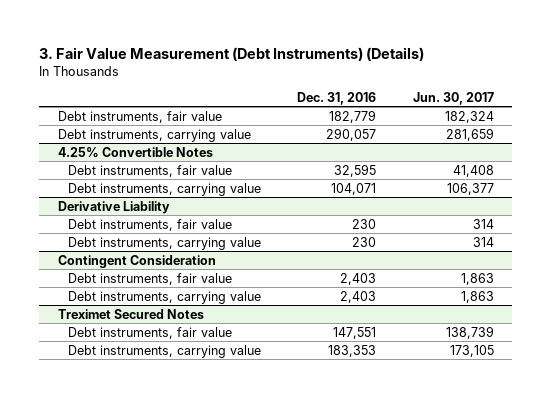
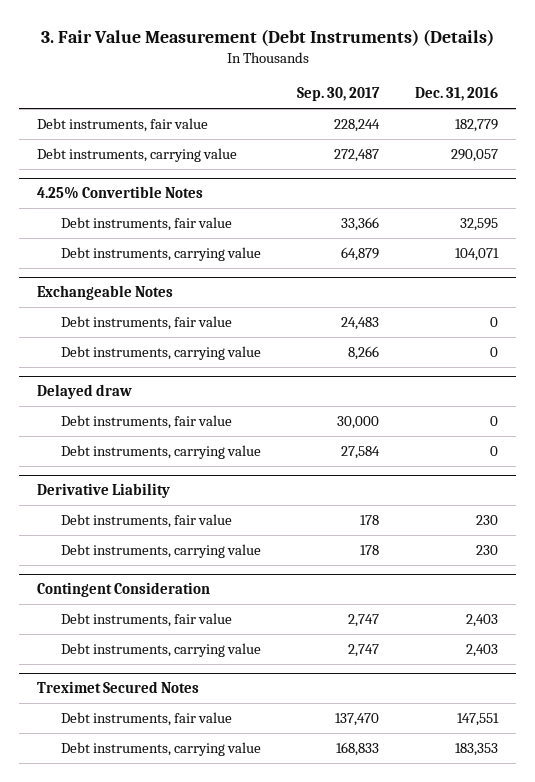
- | Dec. 31, 2016 | Jun. 30, 2017
+ | Sep. 30, 2017 | Dec. 31, 2016
+ Exchangeable Notes
+ Debt instruments, fair value | 24,483 | 0
+ Debt instruments, carrying value | 8,266 | 0
+ Delayed draw
+ Debt instruments, fair value | 30,000 | 0
+ Debt instruments, carrying value | 27,584 | 0

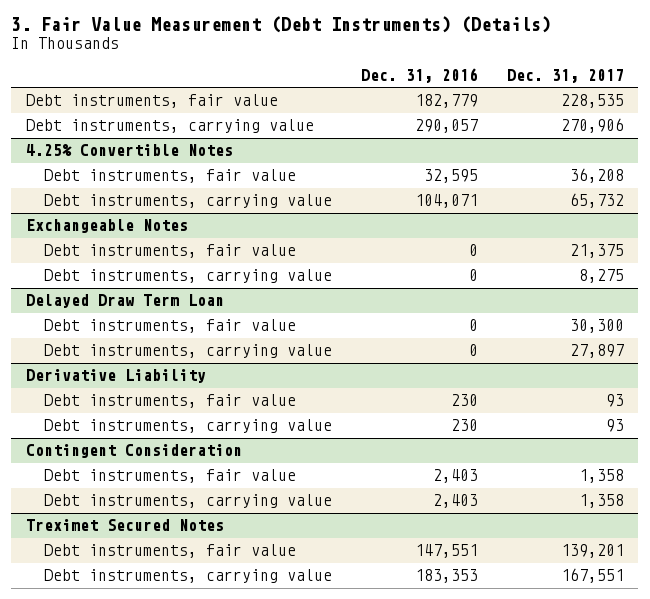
- | Sep. 30, 2017 | Dec. 31, 2016
+ | Dec. 31, 2016 | Dec. 31, 2017
- Delayed draw
+ Delayed Draw Term Loan

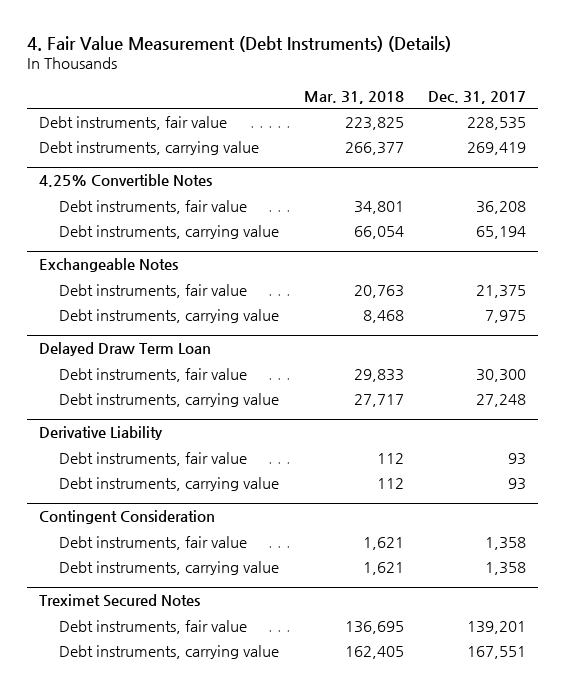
- 3. Fair Value Measurement (Debt Instruments) (Details)
+ 4. Fair Value Measurement (Debt Instruments) (Details)
- | Dec. 31, 2016 | Dec. 31, 2017
+ | Mar. 31, 2018 | Dec. 31, 2017
- Debt instruments, carrying value | 290,057 | 270,906
+ Debt instruments, carrying value | 266,377 | 269,419
@ 4.25% Convertible Notes
- Debt instruments, carrying value | 104,071 | 65,732
+ Debt instruments, carrying value | 66,054 | 65,194
@ Exchangeable Notes
- Debt instruments, carrying value | 0 | 8,275
+ Debt instruments, carrying value | 8,468 | 7,975
@ Delayed Draw Term Loan
- Debt instruments, carrying value | 0 | 27,897
+ Debt instruments, carrying value | 27,717 | 27,248

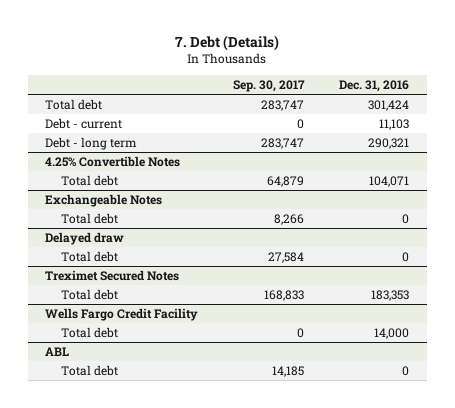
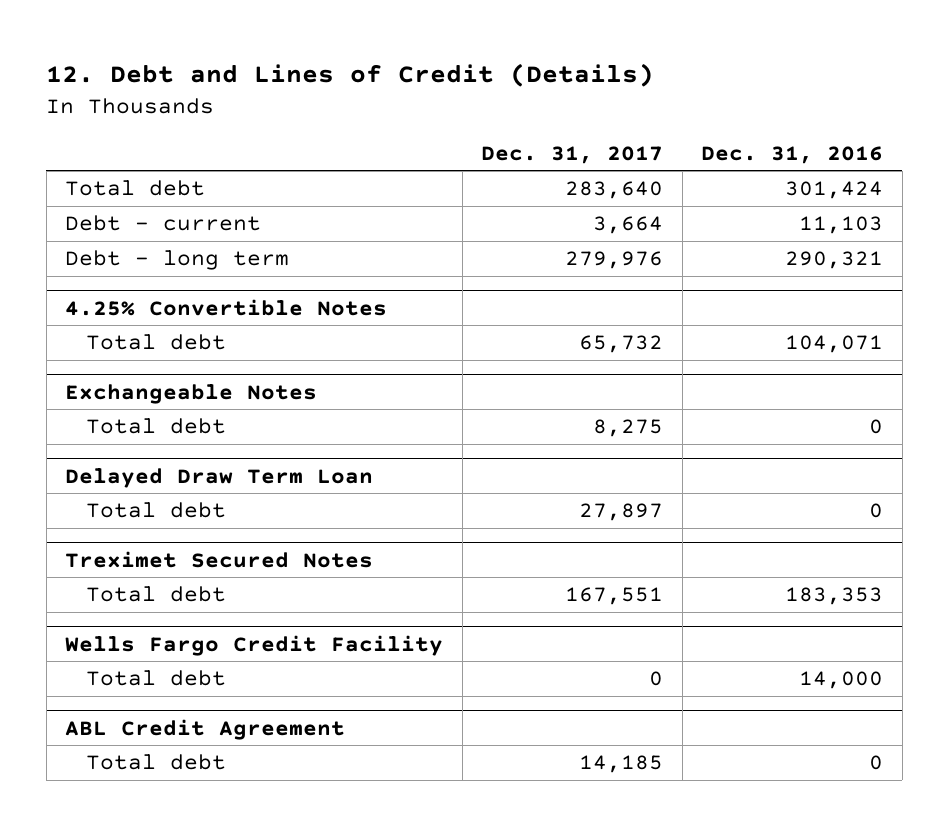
- 7. Debt (Details)
+ 12. Debt and Lines of Credit (Details)
- | Sep. 30, 2017 | Dec. 31, 2016
+ | Dec. 31, 2017 | Dec. 31, 2016
- Delayed draw
+ Delayed Draw Term Loan
- ABL
+ ABL Credit Agreement

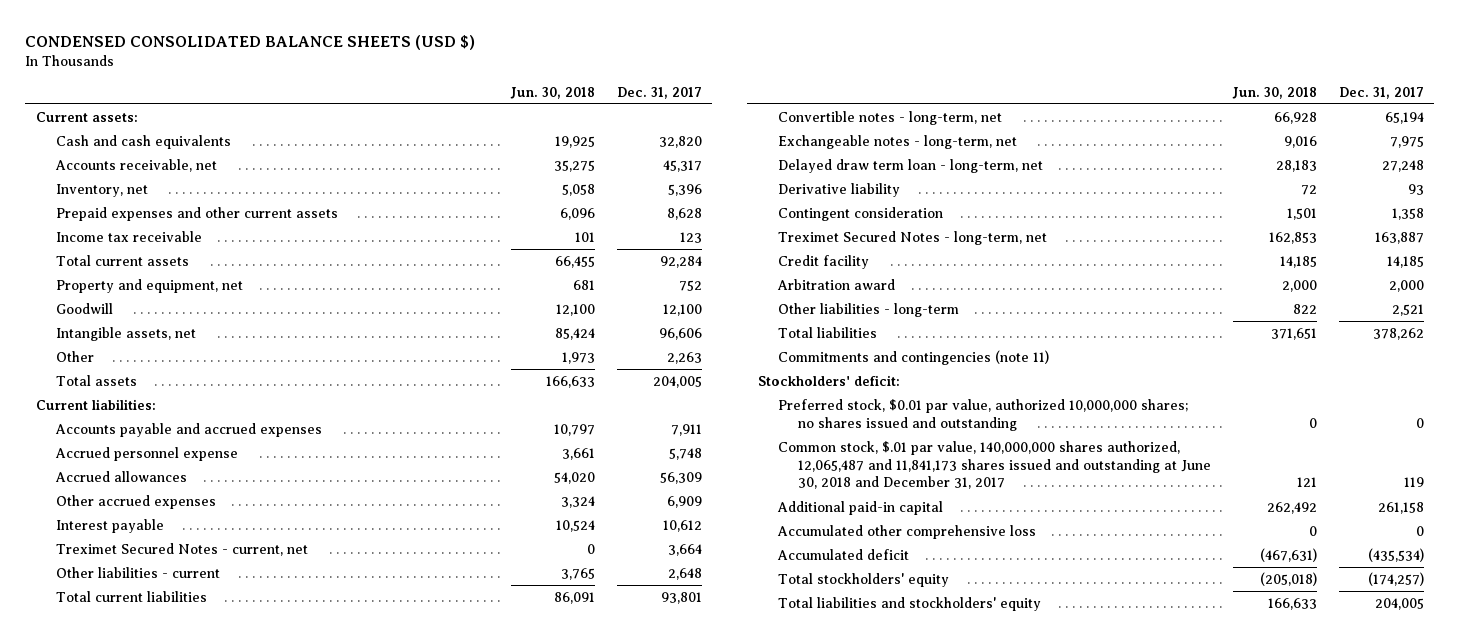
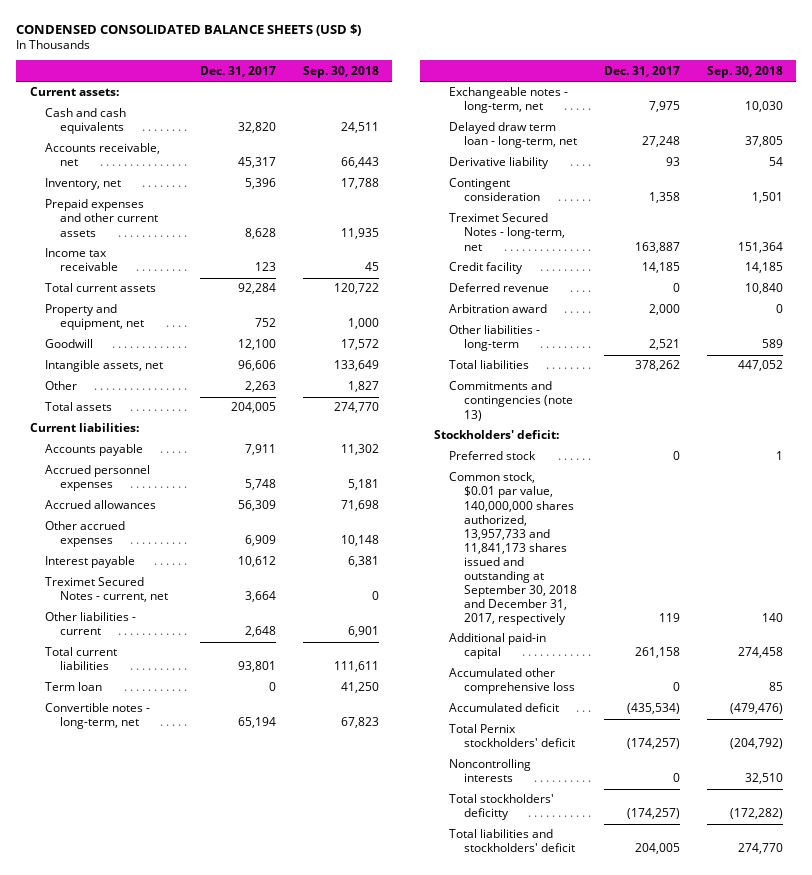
- | Jun. 30, 2018 | Dec. 31, 2017
+ | Dec. 31, 2017 | Sep. 30, 2018
- Accounts payable and accrued expenses | 10,797 | 7,911
- Accrued personnel expense | 3,661 | 5,748
+ Accounts payable | 7,911 | 11,302
+ Accrued personnel expenses | 5,748 | 5,181
+ Term loan | 0 | 41,250
+ Deferred revenue | 0 | 10,840
- Commitments and contingencies (note 11)
+ Commitments and contingencies (note 13)
- Preferred stock, $0.01 par value, authorized 10,000,000 shares; no shares issued and outstanding | 0 | 0
- Common stock, $.01 par value, 140,000,000 shares authorized, 12,065,487 and 11,841,173 shares issued and outstanding at June 30, 2018 and December 31, 2017 | 121 | 119
+ Preferred stock | 0 | 1
+ Common stock, $0.01 par value, 140,000,000 shares authorized, 13,957,733 and 11,841,173 shares issued and outstanding at September 30, 2018 and December 31, 2017, respectively | 119 | 140
- Total stockholders' equity | (205,018) | (174,257)
- Total liabilities and stockholders' equity | 166,633 | 204,005
+ Total Pernix stockholders' deficit | (174,257) | (204,792)
+ Noncontrolling interests | 0 | 32,510
+ Total stockholders' deficitty | (174,257) | (172,282)
+ Total liabilities and stockholders' deficit | 204,005 | 274,770

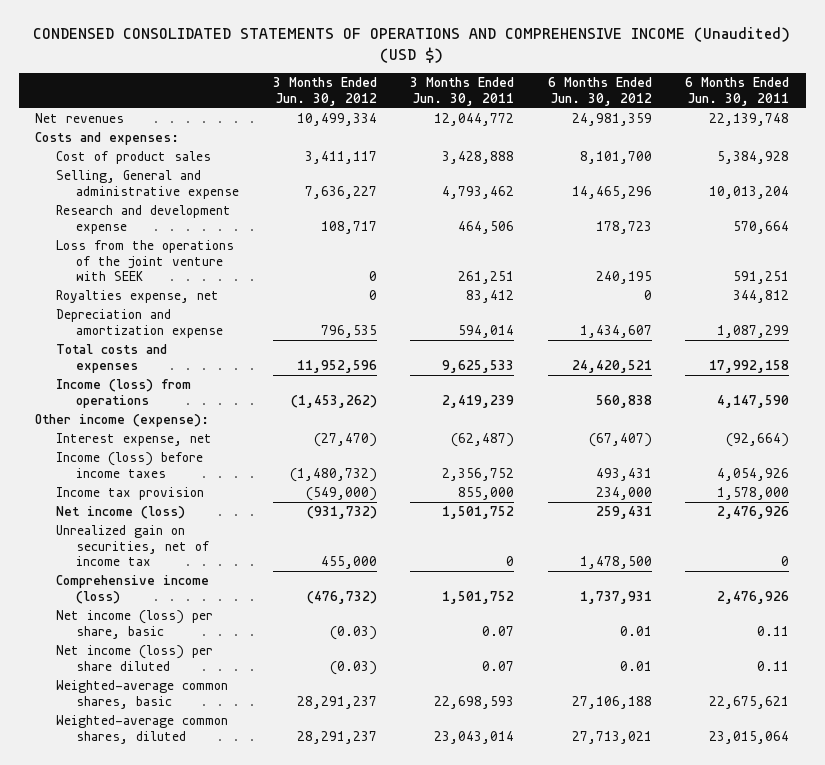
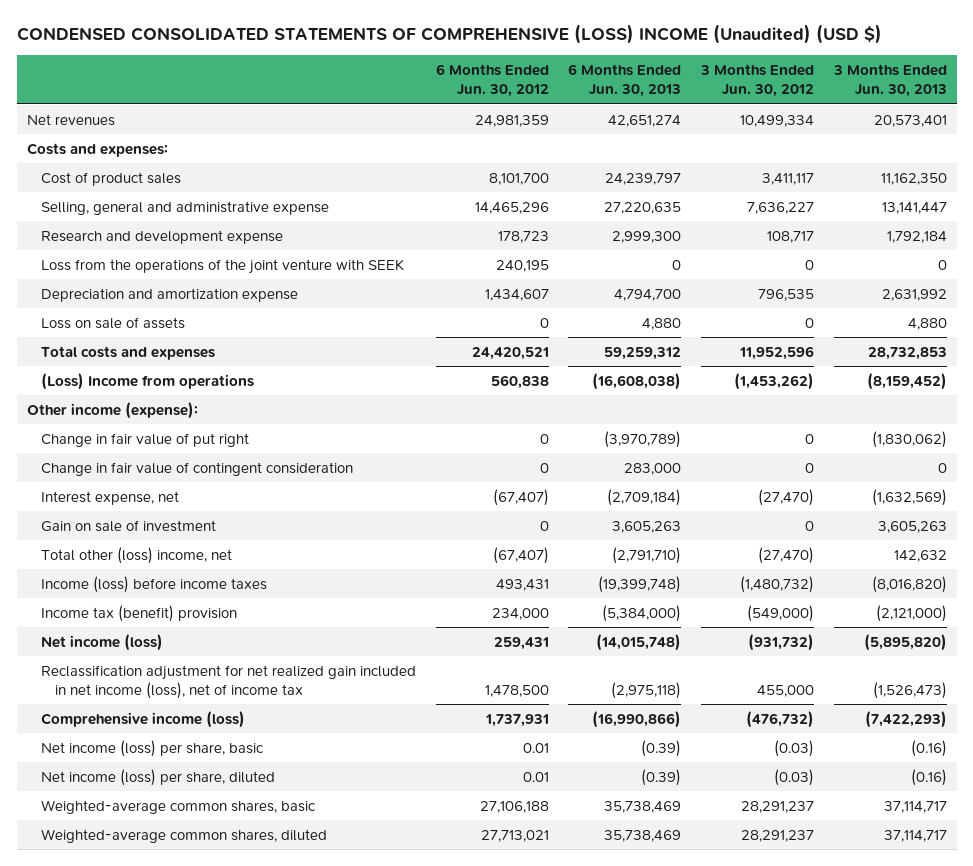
- CONDENSED CONSOLIDATED STATEMENTS OF OPERATIONS AND COMPREHENSIVE INCOME (Unaudited) (USD $)
+ CONDENSED CONSOLIDATED STATEMENTS OF COMPREHENSIVE (LOSS) INCOME (Unaudited) (USD $)
- | 3 Months Ended Jun. 30, 2012 | 3 Months Ended Jun. 30, 2011 | 6 Months Ended Jun. 30, 2012 | 6 Months Ended Jun. 30, 2011
+ | 6 Months Ended Jun. 30, 2012 | 6 Months Ended Jun. 30, 2013 | 3 Months Ended Jun. 30, 2012 | 3 Months Ended Jun. 30, 2013
- Selling, General and administrative expense | 7,636,227 | 4,793,462 | 14,465,296 | 10,013,204
+ Selling, general and administrative expense | 14,465,296 | 27,220,635 | 7,636,227 | 13,141,447
- Royalties expense, net | 0 | 83,412 | 0 | 344,812
+ Loss on sale of assets | 0 | 4,880 | 0 | 4,880
- Income (loss) from operations | (1,453,262) | 2,419,239 | 560,838 | 4,147,590
+ (Loss) Income from operations | 560,838 | (16,608,038) | (1,453,262) | (8,159,452)
+ Change in fair value of put right | 0 | (3,970,789) | 0 | (1,830,062)
+ Change in fair value of contingent consideration | 0 | 283,000 | 0 | 0
+ Gain on sale of investment | 0 | 3,605,263 | 0 | 3,605,263
+ Total other (loss) income, net | (67,407) | (2,791,710) | (27,470) | 142,632
- Income tax provision | (549,000) | 855,000 | 234,000 | 1,578,000
+ Income tax (benefit) provision | 234,000 | (5,384,000) | (549,000) | (2,121,000)
- Unrealized gain on securities, net of income tax | 455,000 | 0 | 1,478,500 | 0
+ Reclassification adjustment for net realized gain included in net income (loss), net of income tax | 1,478,500 | (2,975,118) | 455,000 | (1,526,473)
- Net income (loss) per share diluted | (0.03) | 0.07 | 0.01 | 0.11
+ Net income (loss) per share, diluted | 0.01 | (0.39) | (0.03) | (0.16)

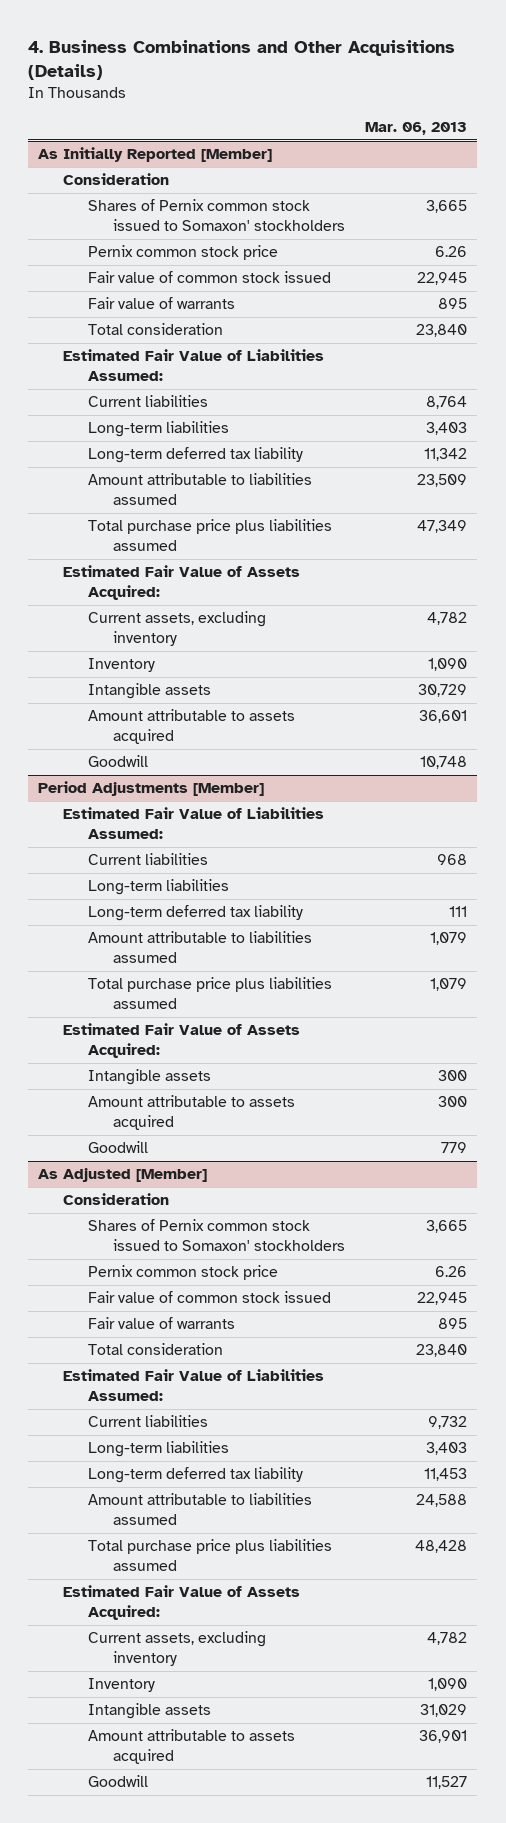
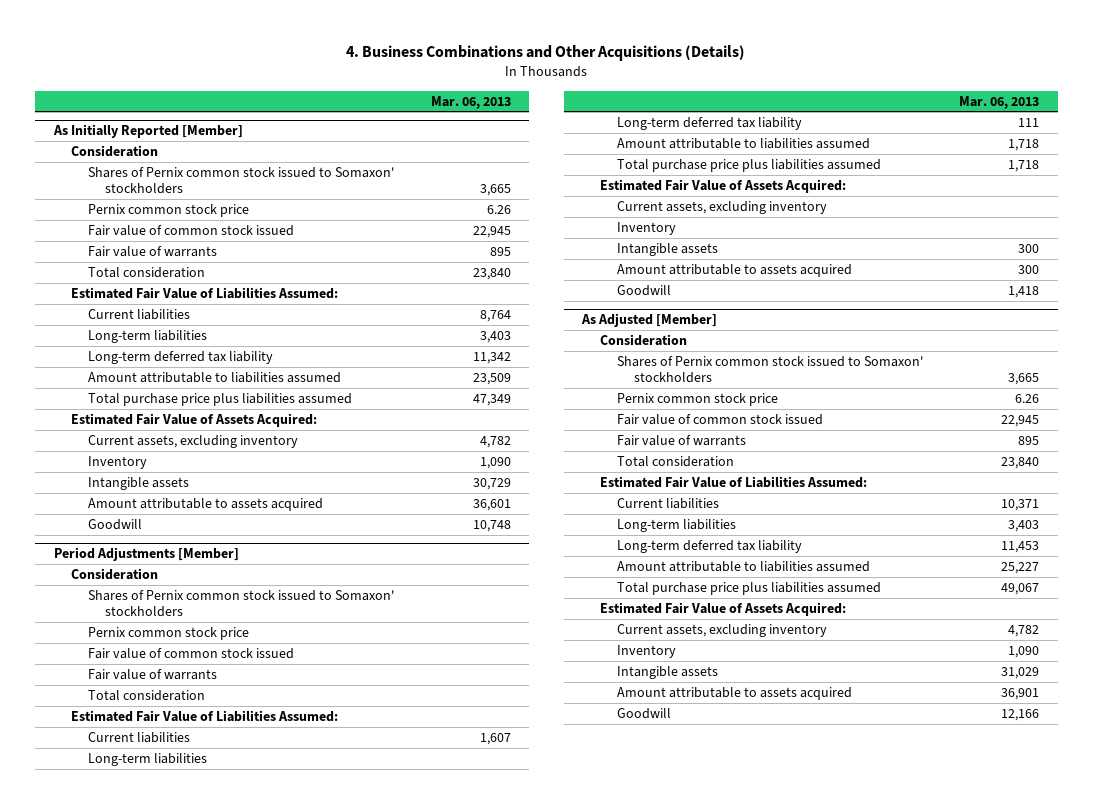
@ Period Adjustments [Member]
+ Consideration
+ Shares of Pernix common stock issued to Somaxon' stockholders
+ Pernix common stock price
+ Fair value of common stock issued
+ Fair value of warrants
+ Total consideration
- Current liabilities | 968
+ Current liabilities | 1,607
- Amount attributable to liabilities assumed | 1,079
- Total purchase price plus liabilities assumed | 1,079
+ Amount attributable to liabilities assumed | 1,718
+ Total purchase price plus liabilities assumed | 1,718
+ Current assets, excluding inventory
+ Inventory
- Goodwill | 779
+ Goodwill | 1,418
@ As Adjusted [Member]
- Current liabilities | 9,732
+ Current liabilities | 10,371
- Amount attributable to liabilities assumed | 24,588
- Total purchase price plus liabilities assumed | 48,428
+ Amount attributable to liabilities assumed | 25,227
+ Total purchase price plus liabilities assumed | 49,067
- Goodwill | 11,527
+ Goodwill | 12,166

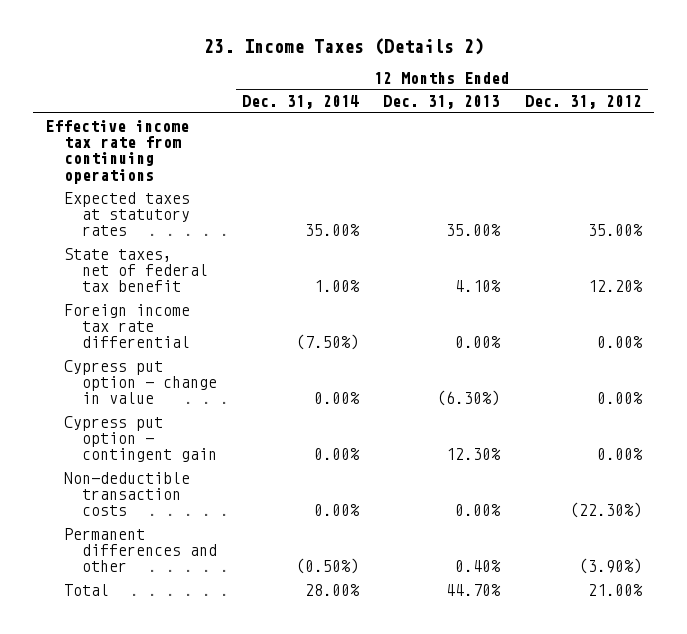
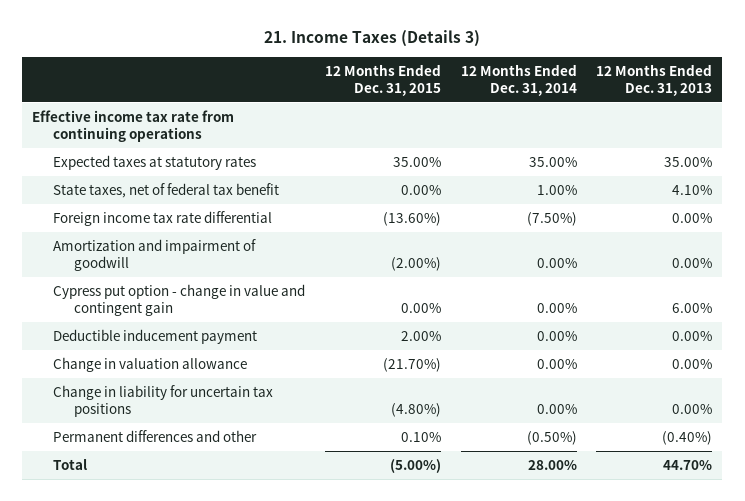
- 23. Income Taxes (Details 2)
+ 21. Income Taxes (Details 3)
- | 12 Months Ended Dec. 31, 2014 | 12 Months Ended Dec. 31, 2013 | 12 Months Ended Dec. 31, 2012
+ | 12 Months Ended Dec. 31, 2015 | 12 Months Ended Dec. 31, 2014 | 12 Months Ended Dec. 31, 2013
- Cypress put option - change in value | 0.00% | (6.30%) | 0.00%
- Cypress put option - contingent gain | 0.00% | 12.30% | 0.00%
- Non-deductible transaction costs | 0.00% | 0.00% | (22.30%)
- Permanent differences and other | (0.50%) | 0.40% | (3.90%)
+ Amortization and impairment of goodwill | (2.00%) | 0.00% | 0.00%
+ Cypress put option - change in value and contingent gain | 0.00% | 0.00% | 6.00%
+ Deductible inducement payment | 2.00% | 0.00% | 0.00%
+ Change in valuation allowance | (21.70%) | 0.00% | 0.00%
+ Change in liability for uncertain tax positions | (4.80%) | 0.00% | 0.00%
+ Permanent differences and other | 0.10% | (0.50%) | (0.40%)

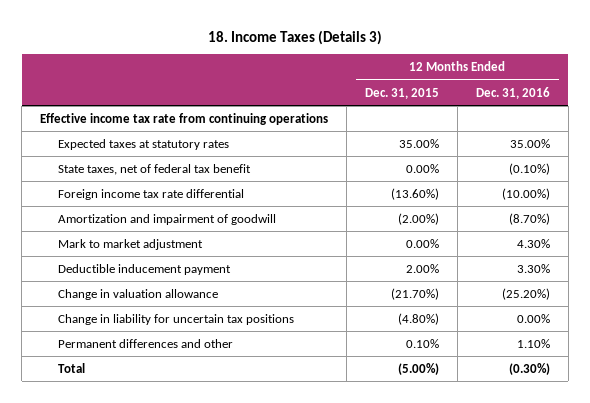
- 21. Income Taxes (Details 3)
+ 18. Income Taxes (Details 3)
- | 12 Months Ended Dec. 31, 2015 | 12 Months Ended Dec. 31, 2014 | 12 Months Ended Dec. 31, 2013
+ | 12 Months Ended Dec. 31, 2015 | 12 Months Ended Dec. 31, 2016
- Cypress put option - change in value and contingent gain | 0.00% | 0.00% | 6.00%
+ Mark to market adjustment | 0.00% | 4.30%

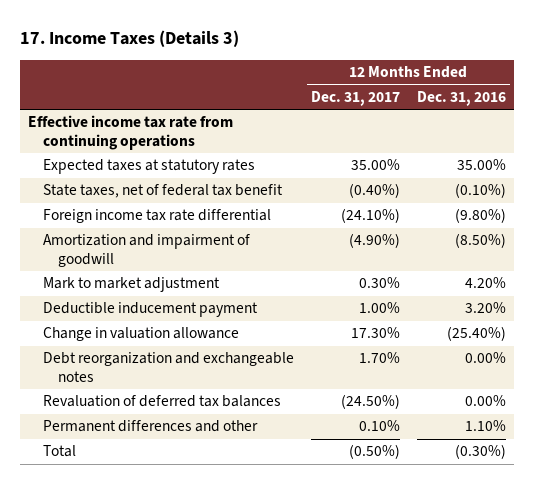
- 18. Income Taxes (Details 3)
+ 17. Income Taxes (Details 3)
- | 12 Months Ended Dec. 31, 2015 | 12 Months Ended Dec. 31, 2016
+ | 12 Months Ended Dec. 31, 2017 | 12 Months Ended Dec. 31, 2016
- Foreign income tax rate differential | (13.60%) | (10.00%)
- Amortization and impairment of goodwill | (2.00%) | (8.70%)
- Mark to market adjustment | 0.00% | 4.30%
- Deductible inducement payment | 2.00% | 3.30%
- Change in valuation allowance | (21.70%) | (25.20%)
- Change in liability for uncertain tax positions | (4.80%) | 0.00%
+ Foreign income tax rate differential | (24.10%) | (9.80%)
+ Amortization and impairment of goodwill | (4.90%) | (8.50%)
+ Mark to market adjustment | 0.30% | 4.20%
+ Deductible inducement payment | 1.00% | 3.20%
+ Change in valuation allowance | 17.30% | (25.40%)
+ Debt reorganization and exchangeable notes | 1.70% | 0.00%
+ Revaluation of deferred tax balances | (24.50%) | 0.00%

